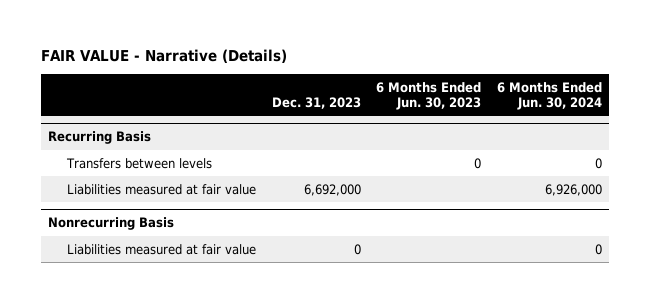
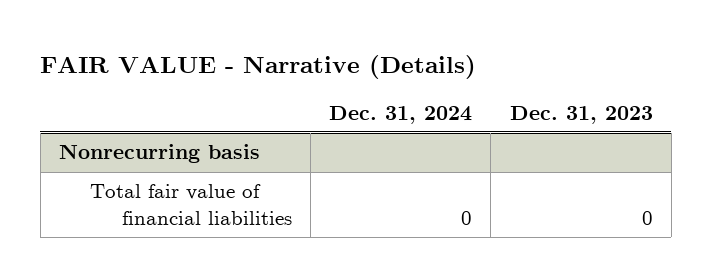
- | Dec. 31, 2023 | 6 Months Ended Jun. 30, 2023 | 6 Months Ended Jun. 30, 2024
+ | Dec. 31, 2024 | Dec. 31, 2023
- Recurring Basis
- Transfers between levels | | 0 | 0
- Liabilities measured at fair value | 6,692,000 | | 6,926,000
- Nonrecurring Basis
- Liabilities measured at fair value | 0 | | 0
+ Nonrecurring basis
+ Total fair value of financial liabilities | 0 | 0

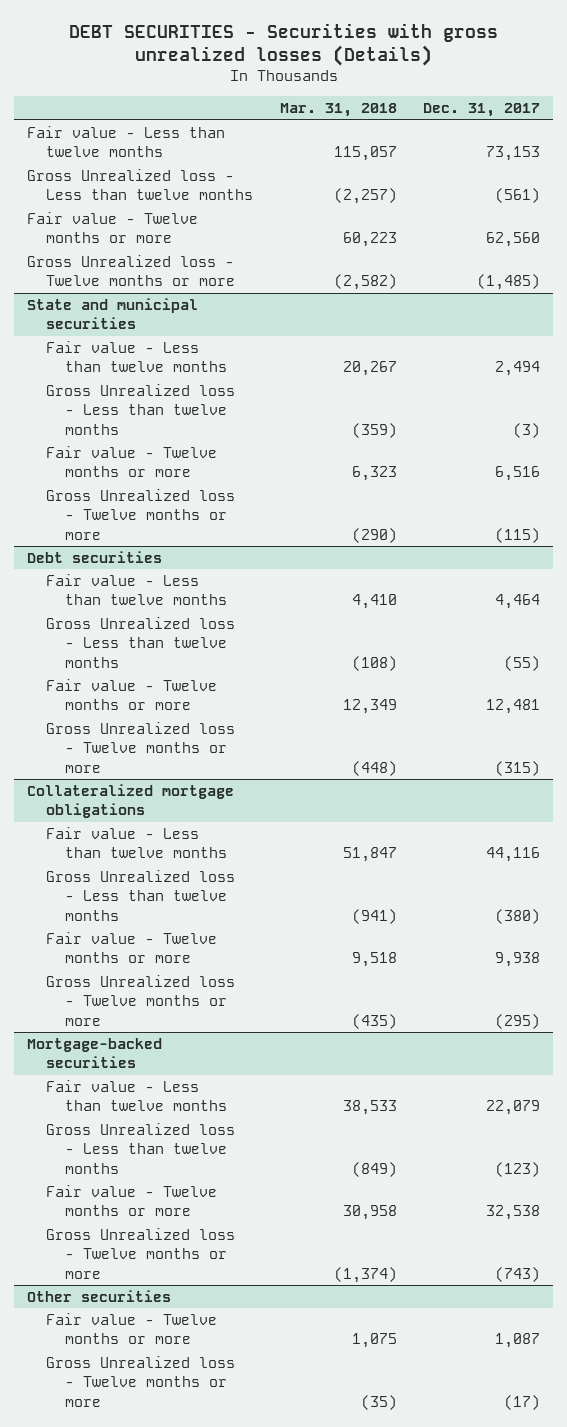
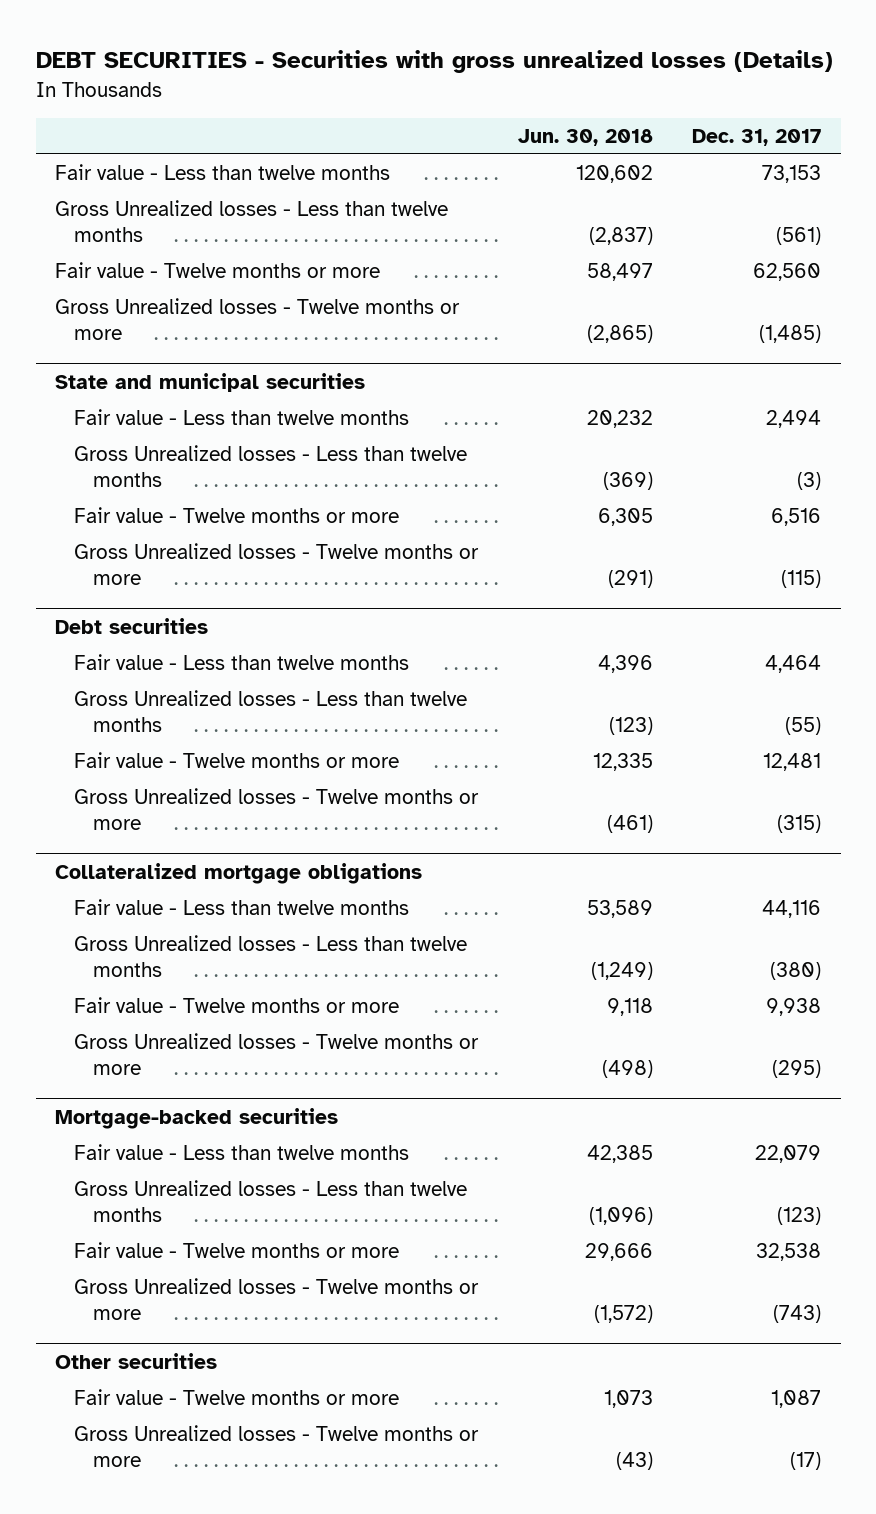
- | Mar. 31, 2018 | Dec. 31, 2017
+ | Jun. 30, 2018 | Dec. 31, 2017
- Gross Unrealized loss - Less than twelve months | (2,257) | (561)
+ Gross Unrealized losses - Less than twelve months | (2,837) | (561)
- Gross Unrealized loss - Twelve months or more | (2,582) | (1,485)
+ Gross Unrealized losses - Twelve months or more | (2,865) | (1,485)
@ State and municipal securities
- Gross Unrealized loss - Less than twelve months | (359) | (3)
+ Gross Unrealized losses - Less than twelve months | (369) | (3)
- Gross Unrealized loss - Twelve months or more | (290) | (115)
+ Gross Unrealized losses - Twelve months or more | (291) | (115)
@ Debt securities
- Gross Unrealized loss - Less than twelve months | (108) | (55)
+ Gross Unrealized losses - Less than twelve months | (123) | (55)
- Gross Unrealized loss - Twelve months or more | (448) | (315)
+ Gross Unrealized losses - Twelve months or more | (461) | (315)
@ Collateralized mortgage obligations
- Gross Unrealized loss - Less than twelve months | (941) | (380)
+ Gross Unrealized losses - Less than twelve months | (1,249) | (380)
- Gross Unrealized loss - Twelve months or more | (435) | (295)
+ Gross Unrealized losses - Twelve months or more | (498) | (295)
@ Mortgage-backed securities
- Gross Unrealized loss - Less than twelve months | (849) | (123)
+ Gross Unrealized losses - Less than twelve months | (1,096) | (123)
- Gross Unrealized loss - Twelve months or more | (1,374) | (743)
+ Gross Unrealized losses - Twelve months or more | (1,572) | (743)
@ Other securities
- Gross Unrealized loss - Twelve months or more | (35) | (17)
+ Gross Unrealized losses - Twelve months or more | (43) | (17)

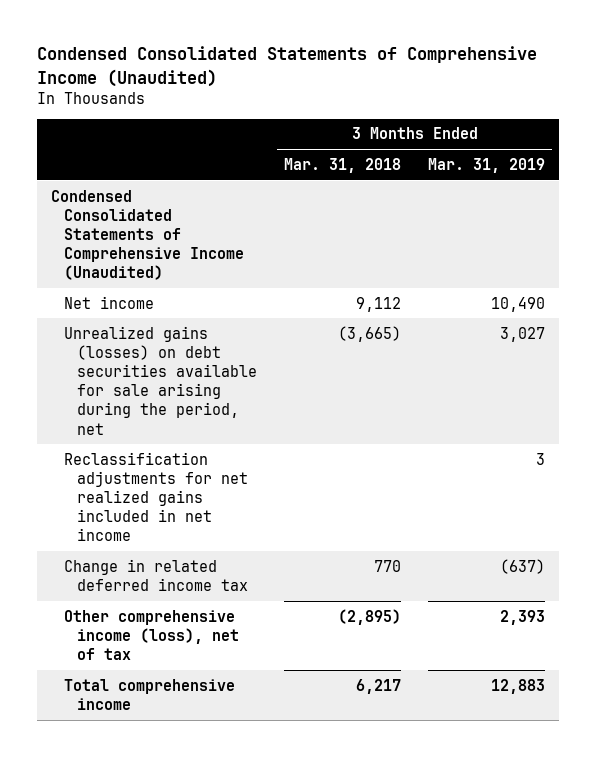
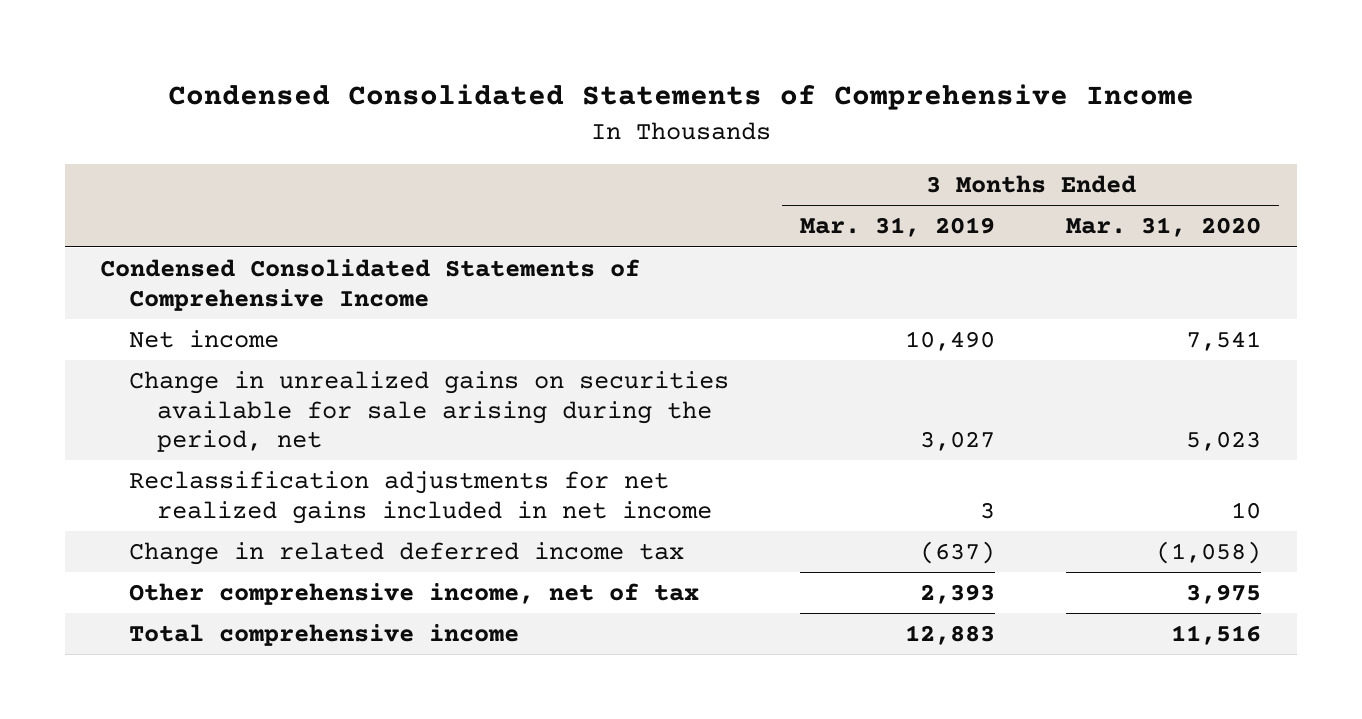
- Condensed Consolidated Statements of Comprehensive Income (Unaudited)
+ Condensed Consolidated Statements of Comprehensive Income
- | 3 Months Ended Mar. 31, 2018 | 3 Months Ended Mar. 31, 2019
+ | 3 Months Ended Mar. 31, 2019 | 3 Months Ended Mar. 31, 2020
- Condensed Consolidated Statements of Comprehensive Income (Unaudited)
+ Condensed Consolidated Statements of Comprehensive Income
- Unrealized gains (losses) on debt securities available for sale arising during the period, net | (3,665) | 3,027
+ Change in unrealized gains on securities available for sale arising during the period, net | 3,027 | 5,023
- Other comprehensive income (loss), net of tax | (2,895) | 2,393
+ Other comprehensive income, net of tax | 2,393 | 3,975

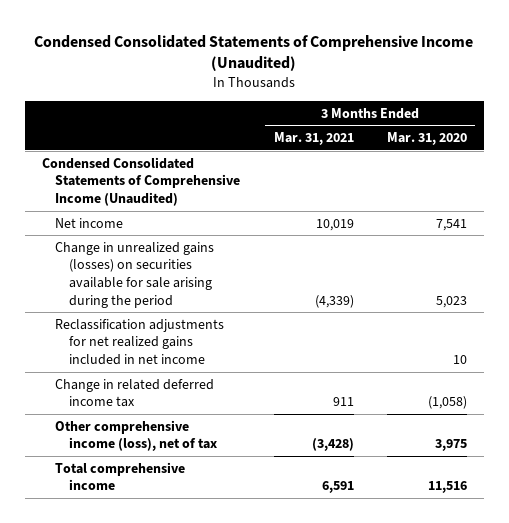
- Condensed Consolidated Statements of Comprehensive Income
+ Condensed Consolidated Statements of Comprehensive Income (Unaudited)
- | 3 Months Ended Mar. 31, 2019 | 3 Months Ended Mar. 31, 2020
+ | 3 Months Ended Mar. 31, 2021 | 3 Months Ended Mar. 31, 2020
- Condensed Consolidated Statements of Comprehensive Income
+ Condensed Consolidated Statements of Comprehensive Income (Unaudited)
- Change in unrealized gains on securities available for sale arising during the period, net | 3,027 | 5,023
+ Change in unrealized gains (losses) on securities available for sale arising during the period | (4,339) | 5,023
- Other comprehensive income, net of tax | 2,393 | 3,975
+ Other comprehensive income (loss), net of tax | (3,428) | 3,975

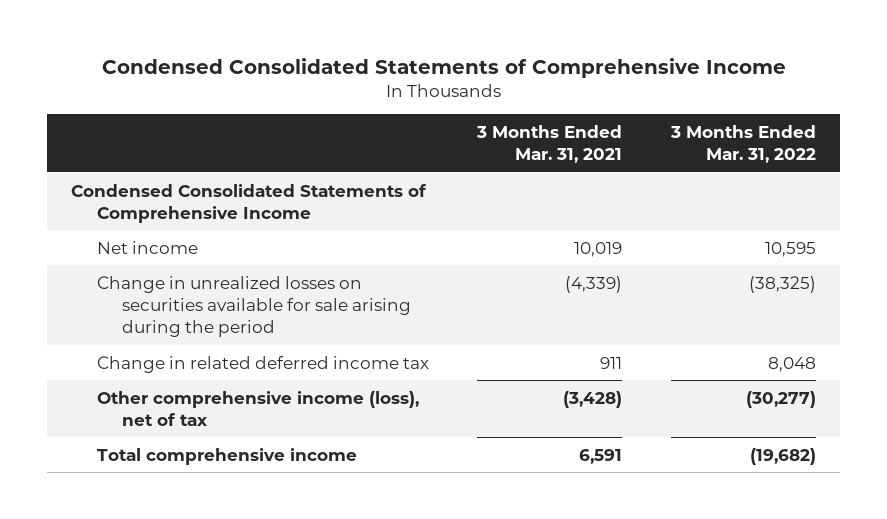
- Condensed Consolidated Statements of Comprehensive Income (Unaudited)
+ Condensed Consolidated Statements of Comprehensive Income
- | 3 Months Ended Mar. 31, 2021 | 3 Months Ended Mar. 31, 2020
+ | 3 Months Ended Mar. 31, 2021 | 3 Months Ended Mar. 31, 2022
- Condensed Consolidated Statements of Comprehensive Income (Unaudited)
+ Condensed Consolidated Statements of Comprehensive Income
- Change in unrealized gains (losses) on securities available for sale arising during the period | (4,339) | 5,023
- Reclassification adjustments for net realized gains included in net income | | 10
+ Change in unrealized losses on securities available for sale arising during the period | (4,339) | (38,325)

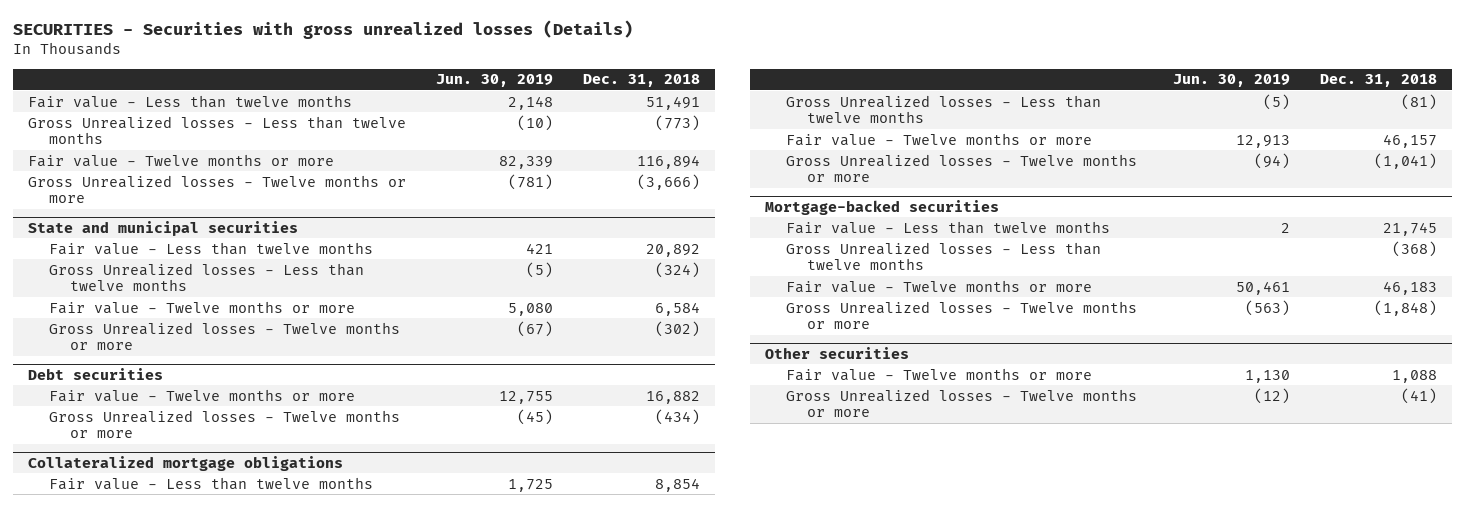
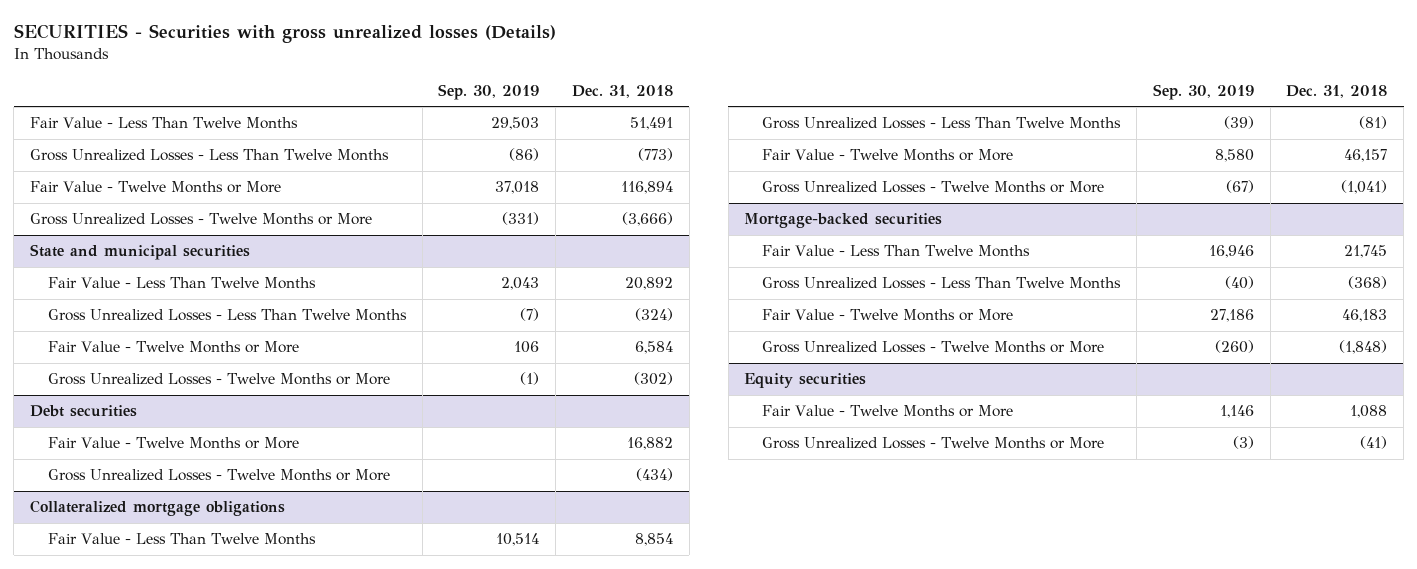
- | Jun. 30, 2019 | Dec. 31, 2018
+ | Sep. 30, 2019 | Dec. 31, 2018
- Fair value - Less than twelve months | 2,148 | 51,491
- Gross Unrealized losses - Less than twelve months | (10) | (773)
- Fair value - Twelve months or more | 82,339 | 116,894
- Gross Unrealized losses - Twelve months or more | (781) | (3,666)
+ Fair Value - Less Than Twelve Months | 29,503 | 51,491
+ Gross Unrealized Losses - Less Than Twelve Months | (86) | (773)
+ Fair Value - Twelve Months or More | 37,018 | 116,894
+ Gross Unrealized Losses - Twelve Months or More | (331) | (3,666)
@ State and municipal securities
- Fair value - Less than twelve months | 421 | 20,892
- Gross Unrealized losses - Less than twelve months | (5) | (324)
- Fair value - Twelve months or more | 5,080 | 6,584
- Gross Unrealized losses - Twelve months or more | (67) | (302)
+ Fair Value - Less Than Twelve Months | 2,043 | 20,892
+ Gross Unrealized Losses - Less Than Twelve Months | (7) | (324)
+ Fair Value - Twelve Months or More | 106 | 6,584
+ Gross Unrealized Losses - Twelve Months or More | (1) | (302)
@ Debt securities
- Fair value - Twelve months or more | 12,755 | 16,882
- Gross Unrealized losses - Twelve months or more | (45) | (434)
+ Fair Value - Twelve Months or More | | 16,882
+ Gross Unrealized Losses - Twelve Months or More | | (434)
@ Collateralized mortgage obligations
- Fair value - Less than twelve months | 1,725 | 8,854
- Gross Unrealized losses - Less than twelve months | (5) | (81)
- Fair value - Twelve months or more | 12,913 | 46,157
- Gross Unrealized losses - Twelve months or more | (94) | (1,041)
+ Fair Value - Less Than Twelve Months | 10,514 | 8,854
+ Gross Unrealized Losses - Less Than Twelve Months | (39) | (81)
+ Fair Value - Twelve Months or More | 8,580 | 46,157
+ Gross Unrealized Losses - Twelve Months or More | (67) | (1,041)
@ Mortgage-backed securities
- Fair value - Less than twelve months | 2 | 21,745
- Gross Unrealized losses - Less than twelve months | | (368)
- Fair value - Twelve months or more | 50,461 | 46,183
- Gross Unrealized losses - Twelve months or more | (563) | (1,848)
- Other securities
- Fair value - Twelve months or more | 1,130 | 1,088
- Gross Unrealized losses - Twelve months or more | (12) | (41)
@ Mortgage-backed securities
+ Fair Value - Less Than Twelve Months | 16,946 | 21,745
+ Gross Unrealized Losses - Less Than Twelve Months | (40) | (368)
+ Fair Value - Twelve Months or More | 27,186 | 46,183
+ Gross Unrealized Losses - Twelve Months or More | (260) | (1,848)
+ Equity securities
+ Fair Value - Twelve Months or More | 1,146 | 1,088
+ Gross Unrealized Losses - Twelve Months or More | (3) | (41)

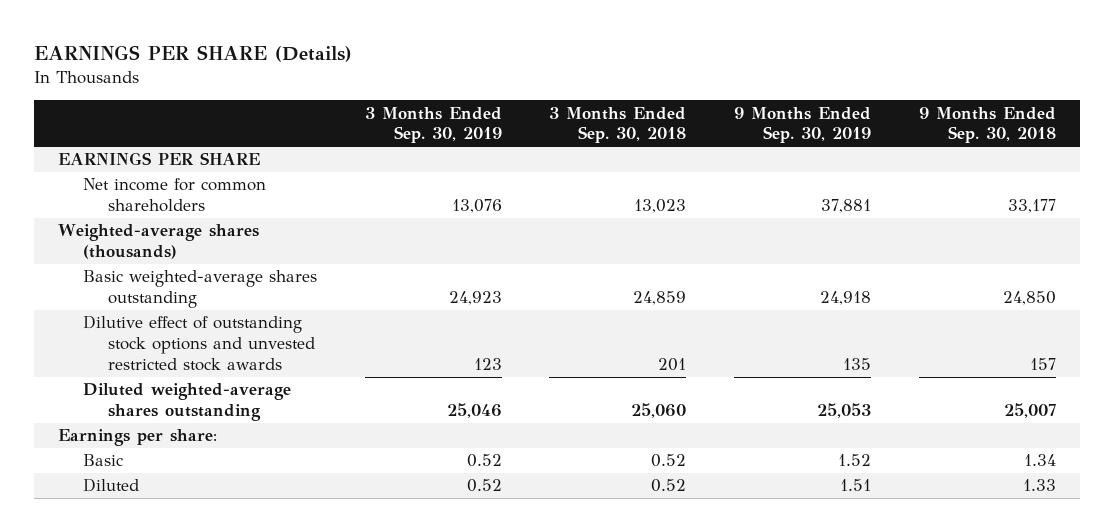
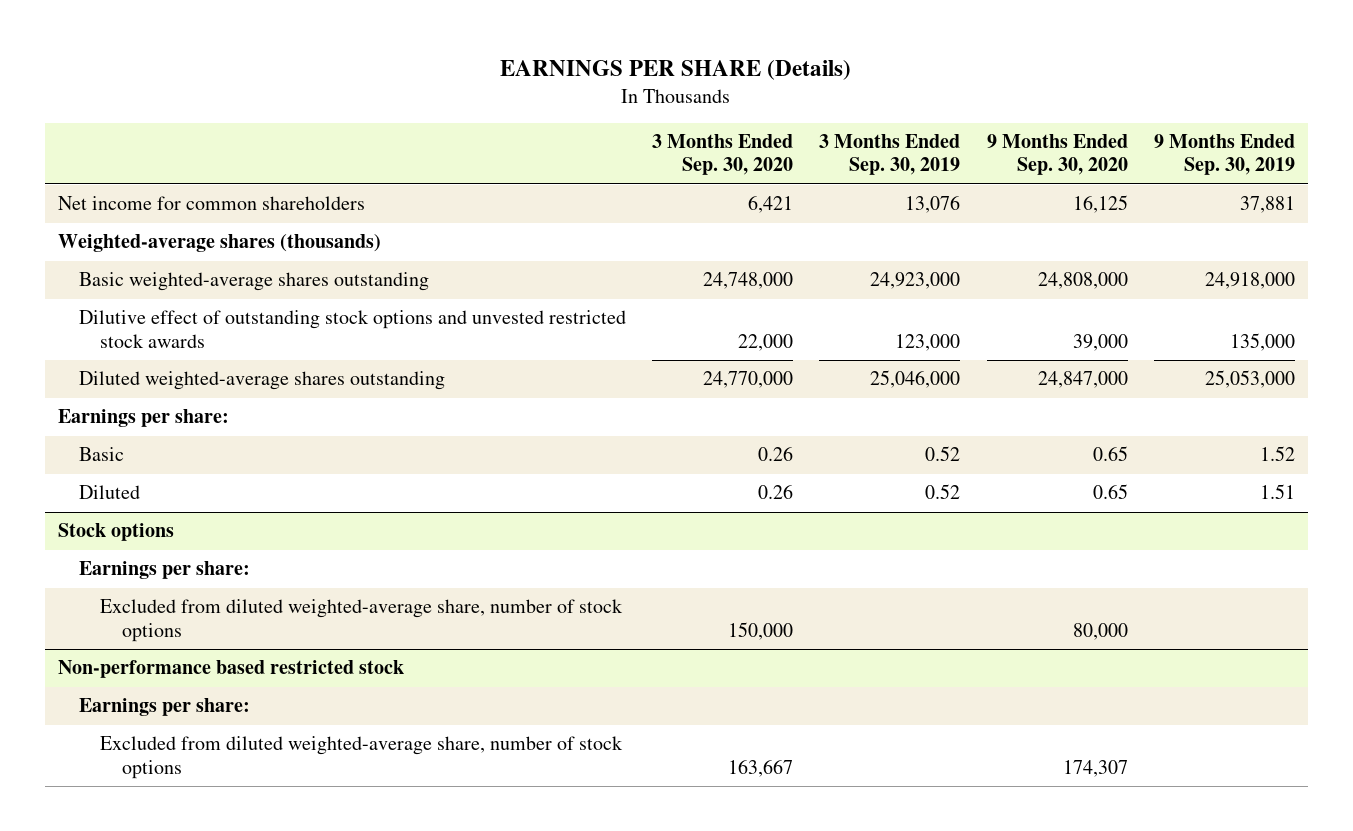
- | 3 Months Ended Sep. 30, 2019 | 3 Months Ended Sep. 30, 2018 | 9 Months Ended Sep. 30, 2019 | 9 Months Ended Sep. 30, 2018
+ | 3 Months Ended Sep. 30, 2020 | 3 Months Ended Sep. 30, 2019 | 9 Months Ended Sep. 30, 2020 | 9 Months Ended Sep. 30, 2019
- EARNINGS PER SHARE
- Basic weighted-average shares outstanding | 24,923 | 24,859 | 24,918 | 24,850
- Dilutive effect of outstanding stock options and unvested restricted stock awards | 123 | 201 | 135 | 157
- Diluted weighted-average shares outstanding | 25,046 | 25,060 | 25,053 | 25,007
+ Basic weighted-average shares outstanding | 24,748,000 | 24,923,000 | 24,808,000 | 24,918,000
+ Dilutive effect of outstanding stock options and unvested restricted stock awards | 22,000 | 123,000 | 39,000 | 135,000
+ Diluted weighted-average shares outstanding | 24,770,000 | 25,046,000 | 24,847,000 | 25,053,000
+ Stock options
+ Earnings per share:
+ Excluded from diluted weighted-average share, number of stock options | 150,000 | | 80,000 |
+ Non-performance based restricted stock
+ Earnings per share:
+ Excluded from diluted weighted-average share, number of stock options | 163,667 | | 174,307 |

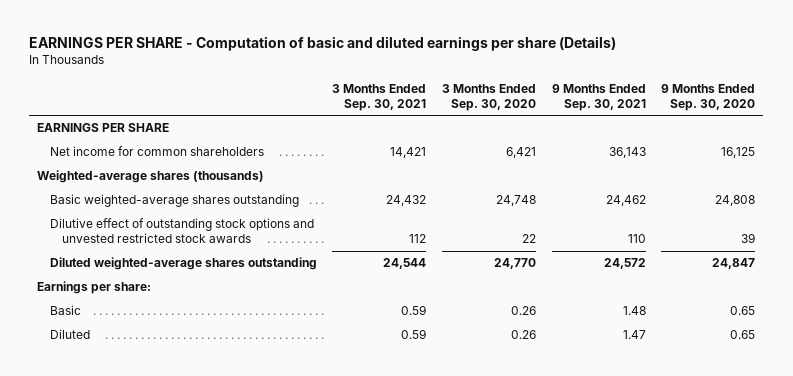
- EARNINGS PER SHARE (Details)
+ EARNINGS PER SHARE - Computation of basic and diluted earnings per share (Details)
- | 3 Months Ended Sep. 30, 2020 | 3 Months Ended Sep. 30, 2019 | 9 Months Ended Sep. 30, 2020 | 9 Months Ended Sep. 30, 2019
+ | 3 Months Ended Sep. 30, 2021 | 3 Months Ended Sep. 30, 2020 | 9 Months Ended Sep. 30, 2021 | 9 Months Ended Sep. 30, 2020
+ EARNINGS PER SHARE
- Basic weighted-average shares outstanding | 24,748,000 | 24,923,000 | 24,808,000 | 24,918,000
- Dilutive effect of outstanding stock options and unvested restricted stock awards | 22,000 | 123,000 | 39,000 | 135,000
- Diluted weighted-average shares outstanding | 24,770,000 | 25,046,000 | 24,847,000 | 25,053,000
+ Basic weighted-average shares outstanding | 24,432 | 24,748 | 24,462 | 24,808
+ Dilutive effect of outstanding stock options and unvested restricted stock awards | 112 | 22 | 110 | 39
+ Diluted weighted-average shares outstanding | 24,544 | 24,770 | 24,572 | 24,847
- Stock options
- Earnings per share:
- Excluded from diluted weighted-average share, number of stock options | 150,000 | | 80,000 |
- Non-performance based restricted stock
- Earnings per share:
- Excluded from diluted weighted-average share, number of stock options | 163,667 | | 174,307 |

